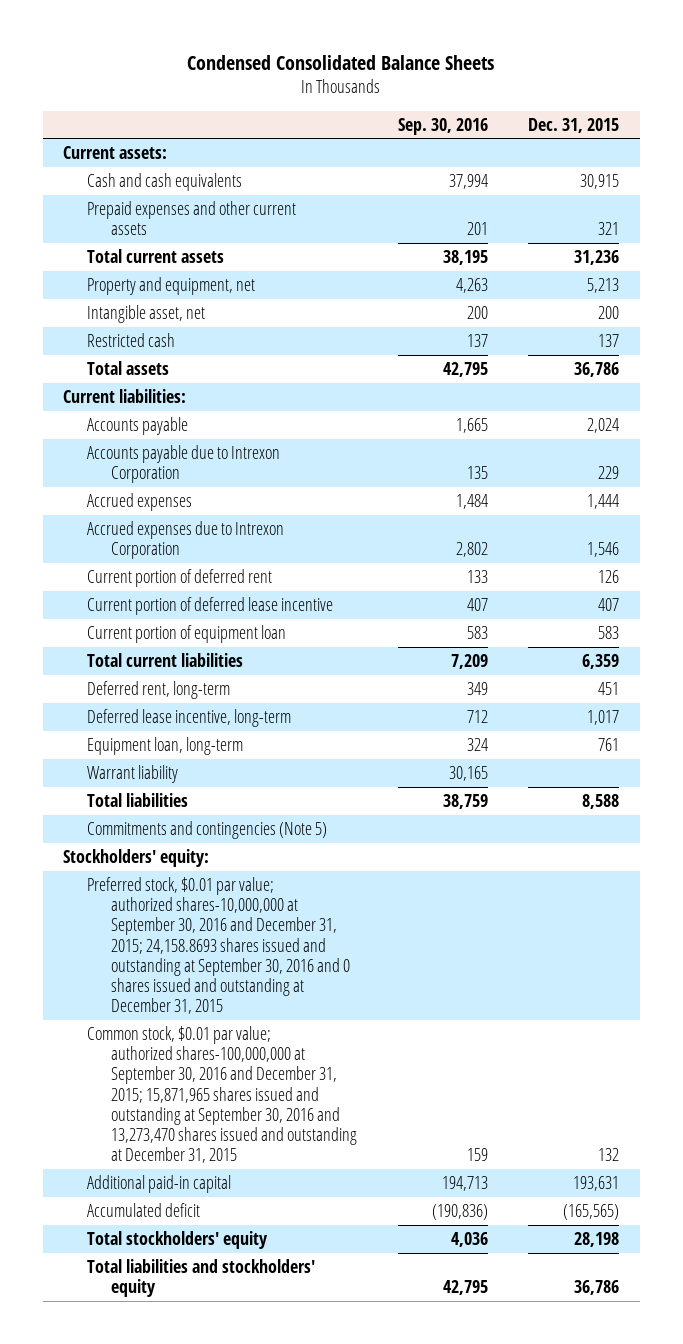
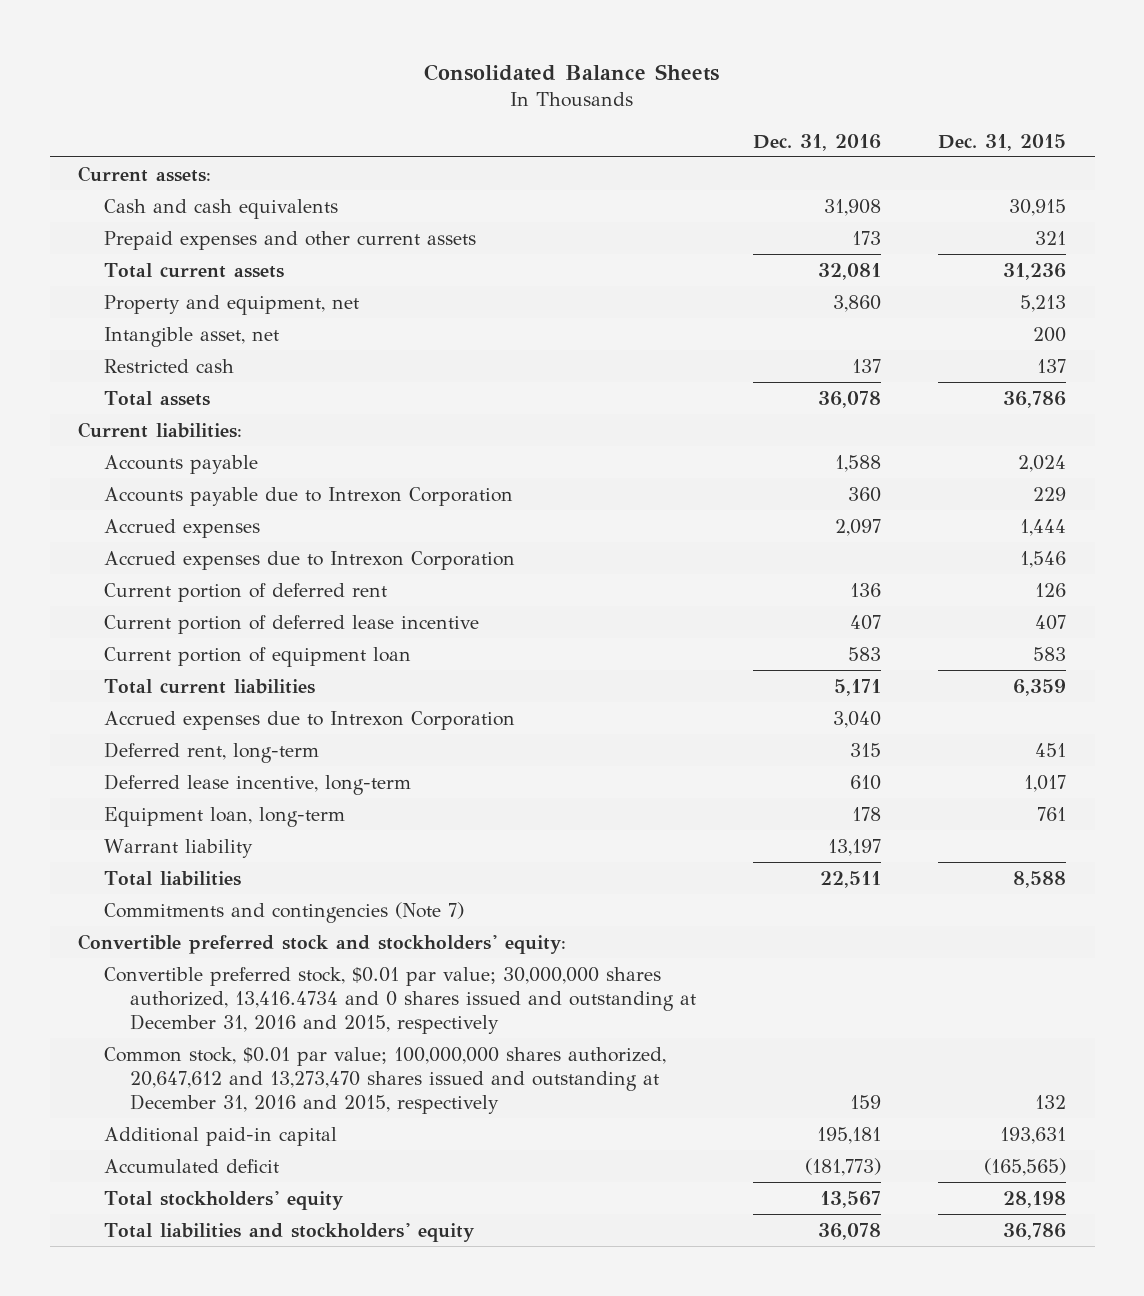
- Condensed Consolidated Balance Sheets
+ Consolidated Balance Sheets
- | Sep. 30, 2016 | Dec. 31, 2015
+ | Dec. 31, 2016 | Dec. 31, 2015
+ Accrued expenses due to Intrexon Corporation | 3,040 |
- Commitments and contingencies (Note 5)
- Stockholders' equity:
- Preferred stock, $0.01 par value; authorized shares-10,000,000 at September 30, 2016 and December 31, 2015; 24,158.8693 shares issued and outstanding at September 30, 2016 and 0 shares issued and outstanding at December 31, 2015
- Common stock, $0.01 par value; authorized shares-100,000,000 at September 30, 2016 and December 31, 2015; 15,871,965 shares issued and outstanding at September 30, 2016 and 13,273,470 shares issued and outstanding at December 31, 2015 | 159 | 132
+ Commitments and contingencies (Note 7)
+ Convertible preferred stock and stockholders' equity:
+ Convertible preferred stock, $0.01 par value; 30,000,000 shares authorized, 13,416.4734 and 0 shares issued and outstanding at December 31, 2016 and 2015, respectively
+ Common stock, $0.01 par value; 100,000,000 shares authorized, 20,647,612 and 13,273,470 shares issued and outstanding at December 31, 2016 and 2015, respectively | 159 | 132

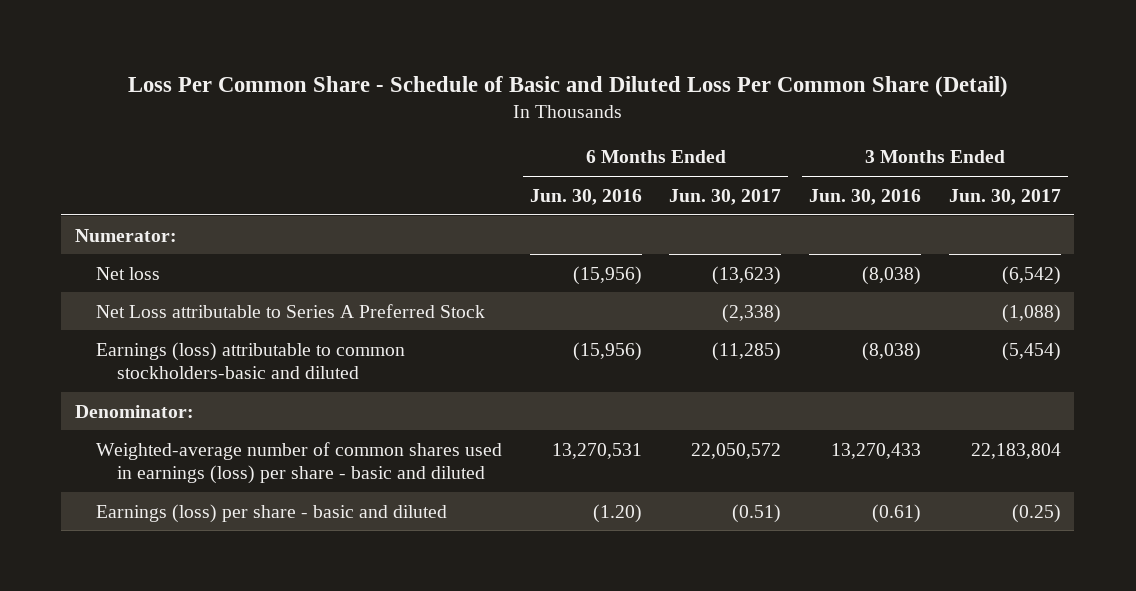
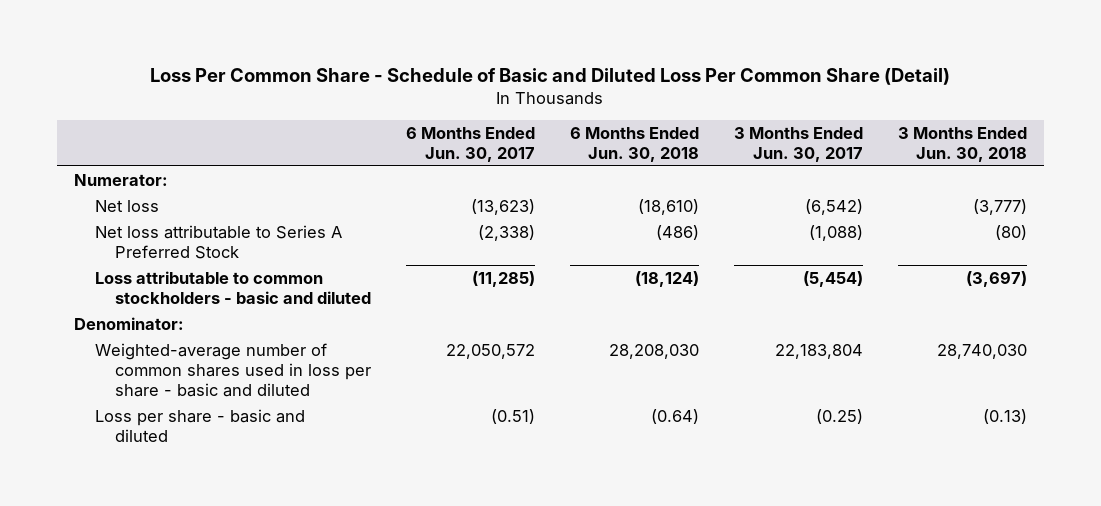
- | 6 Months Ended Jun. 30, 2016 | 6 Months Ended Jun. 30, 2017 | 3 Months Ended Jun. 30, 2016 | 3 Months Ended Jun. 30, 2017
+ | 6 Months Ended Jun. 30, 2017 | 6 Months Ended Jun. 30, 2018 | 3 Months Ended Jun. 30, 2017 | 3 Months Ended Jun. 30, 2018
- Net Loss attributable to Series A Preferred Stock | | (2,338) | | (1,088)
- Earnings (loss) attributable to common stockholders-basic and diluted | (15,956) | (11,285) | (8,038) | (5,454)
+ Net loss attributable to Series A Preferred Stock | (2,338) | (486) | (1,088) | (80)
+ Loss attributable to common stockholders - basic and diluted | (11,285) | (18,124) | (5,454) | (3,697)
- Weighted-average number of common shares used in earnings (loss) per share - basic and diluted | 13,270,531 | 22,050,572 | 13,270,433 | 22,183,804
- Earnings (loss) per share - basic and diluted | (1.20) | (0.51) | (0.61) | (0.25)
+ Weighted-average number of common shares used in loss per share - basic and diluted | 22,050,572 | 28,208,030 | 22,183,804 | 28,740,030
+ Loss per share - basic and diluted | (0.51) | (0.64) | (0.25) | (0.13)

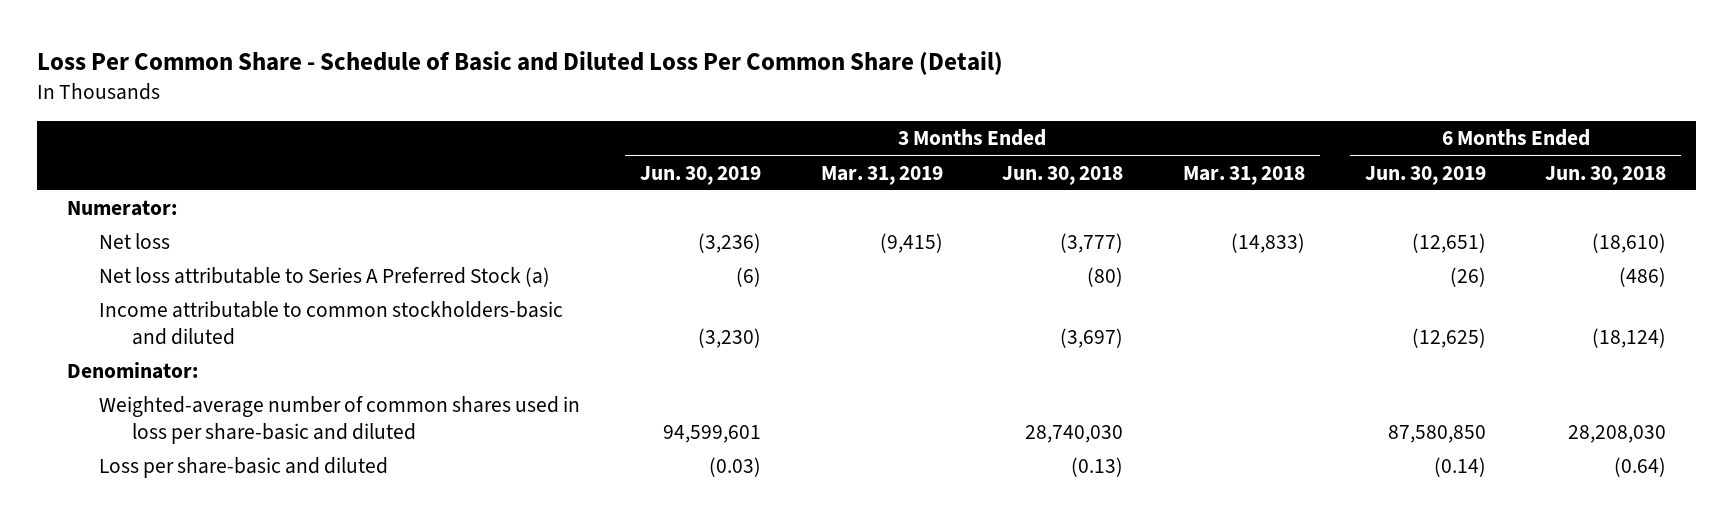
- | 6 Months Ended Jun. 30, 2017 | 6 Months Ended Jun. 30, 2018 | 3 Months Ended Jun. 30, 2017 | 3 Months Ended Jun. 30, 2018
+ | 3 Months Ended Jun. 30, 2019 | 3 Months Ended Mar. 31, 2019 | 3 Months Ended Jun. 30, 2018 | 3 Months Ended Mar. 31, 2018 | 6 Months Ended Jun. 30, 2019 | 6 Months Ended Jun. 30, 2018
- Net loss attributable to Series A Preferred Stock | (2,338) | (486) | (1,088) | (80)
- Loss attributable to common stockholders - basic and diluted | (11,285) | (18,124) | (5,454) | (3,697)
+ Net loss attributable to Series A Preferred Stock (a) | (6) | | (80) | | (26) | (486)
+ Income attributable to common stockholders-basic and diluted | (3,230) | | (3,697) | | (12,625) | (18,124)
- Weighted-average number of common shares used in loss per share - basic and diluted | 22,050,572 | 28,208,030 | 22,183,804 | 28,740,030
- Loss per share - basic and diluted | (0.51) | (0.64) | (0.25) | (0.13)
+ Weighted-average number of common shares used in loss per share-basic and diluted | 94,599,601 | | 28,740,030 | | 87,580,850 | 28,208,030
+ Loss per share-basic and diluted | (0.03) | | (0.13) | | (0.14) | (0.64)

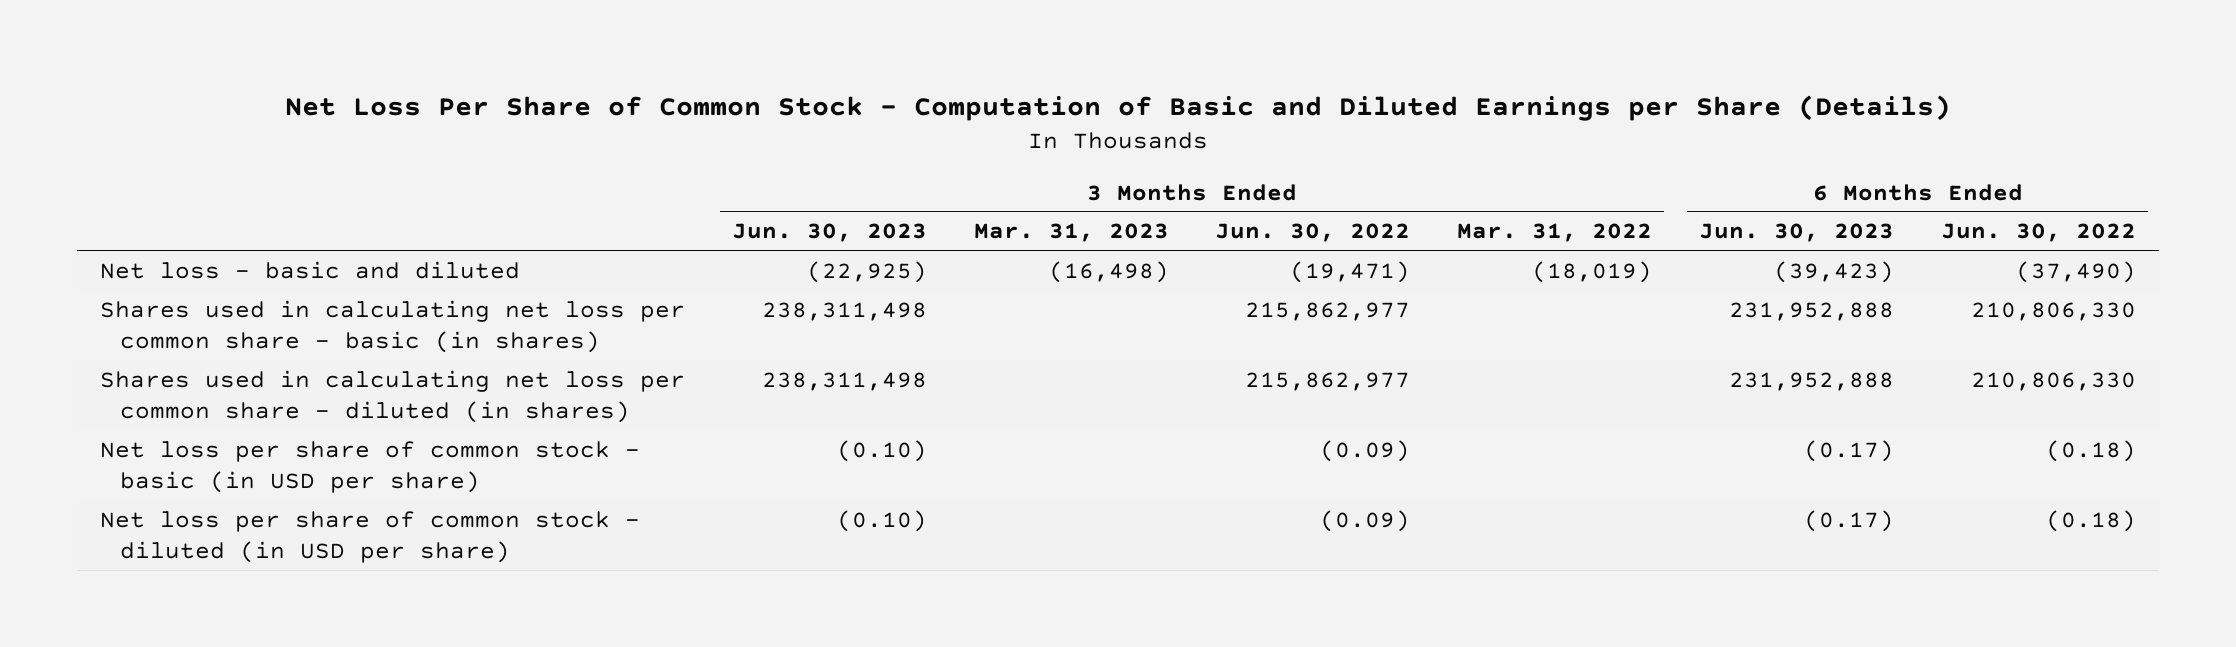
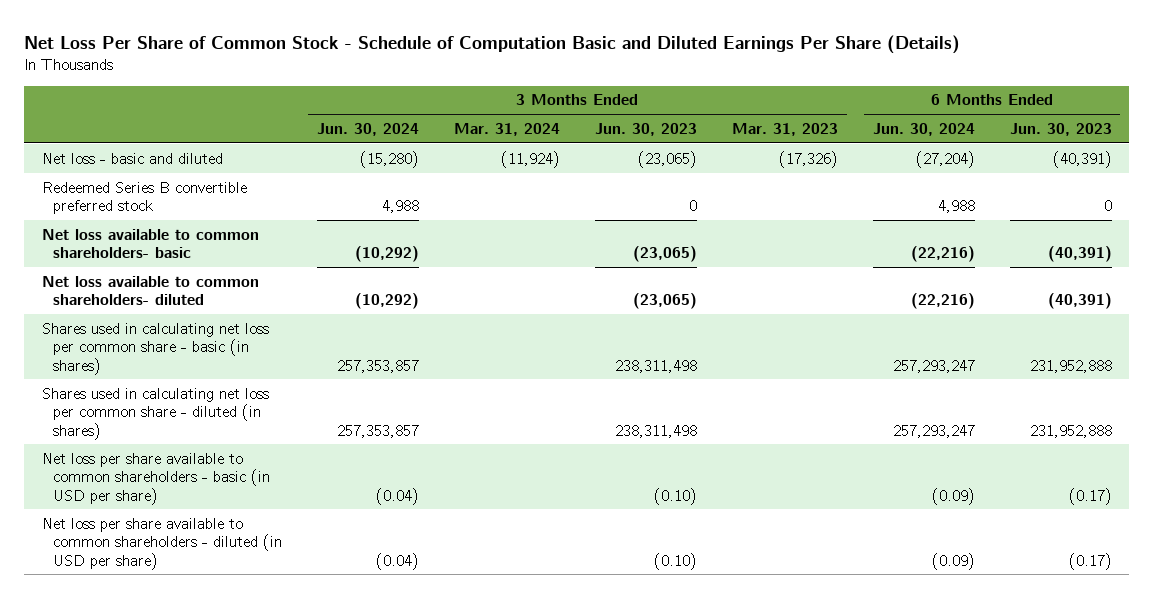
- Net Loss Per Share of Common Stock - Computation of Basic and Diluted Earnings per Share (Details)
+ Net Loss Per Share of Common Stock - Schedule of Computation Basic and Diluted Earnings Per Share (Details)
- | 3 Months Ended Jun. 30, 2023 | 3 Months Ended Mar. 31, 2023 | 3 Months Ended Jun. 30, 2022 | 3 Months Ended Mar. 31, 2022 | 6 Months Ended Jun. 30, 2023 | 6 Months Ended Jun. 30, 2022
+ | 3 Months Ended Jun. 30, 2024 | 3 Months Ended Mar. 31, 2024 | 3 Months Ended Jun. 30, 2023 | 3 Months Ended Mar. 31, 2023 | 6 Months Ended Jun. 30, 2024 | 6 Months Ended Jun. 30, 2023
- Net loss - basic and diluted | (22,925) | (16,498) | (19,471) | (18,019) | (39,423) | (37,490)
+ Net loss - basic and diluted | (15,280) | (11,924) | (23,065) | (17,326) | (27,204) | (40,391)
+ Redeemed Series B convertible preferred stock | 4,988 | | 0 | | 4,988 | 0
+ Net loss available to common shareholders- basic | (10,292) | | (23,065) | | (22,216) | (40,391)
+ Net loss available to common shareholders- diluted | (10,292) | | (23,065) | | (22,216) | (40,391)
- Net loss per share of common stock - basic (in USD per share) | (0.10) | | (0.09) | | (0.17) | (0.18)
- Net loss per share of common stock - diluted (in USD per share) | (0.10) | | (0.09) | | (0.17) | (0.18)
+ Net loss per share available to common shareholders - basic (in USD per share) | (0.04) | | (0.10) | | (0.09) | (0.17)
+ Net loss per share available to common shareholders - diluted (in USD per share) | (0.04) | | (0.10) | | (0.09) | (0.17)

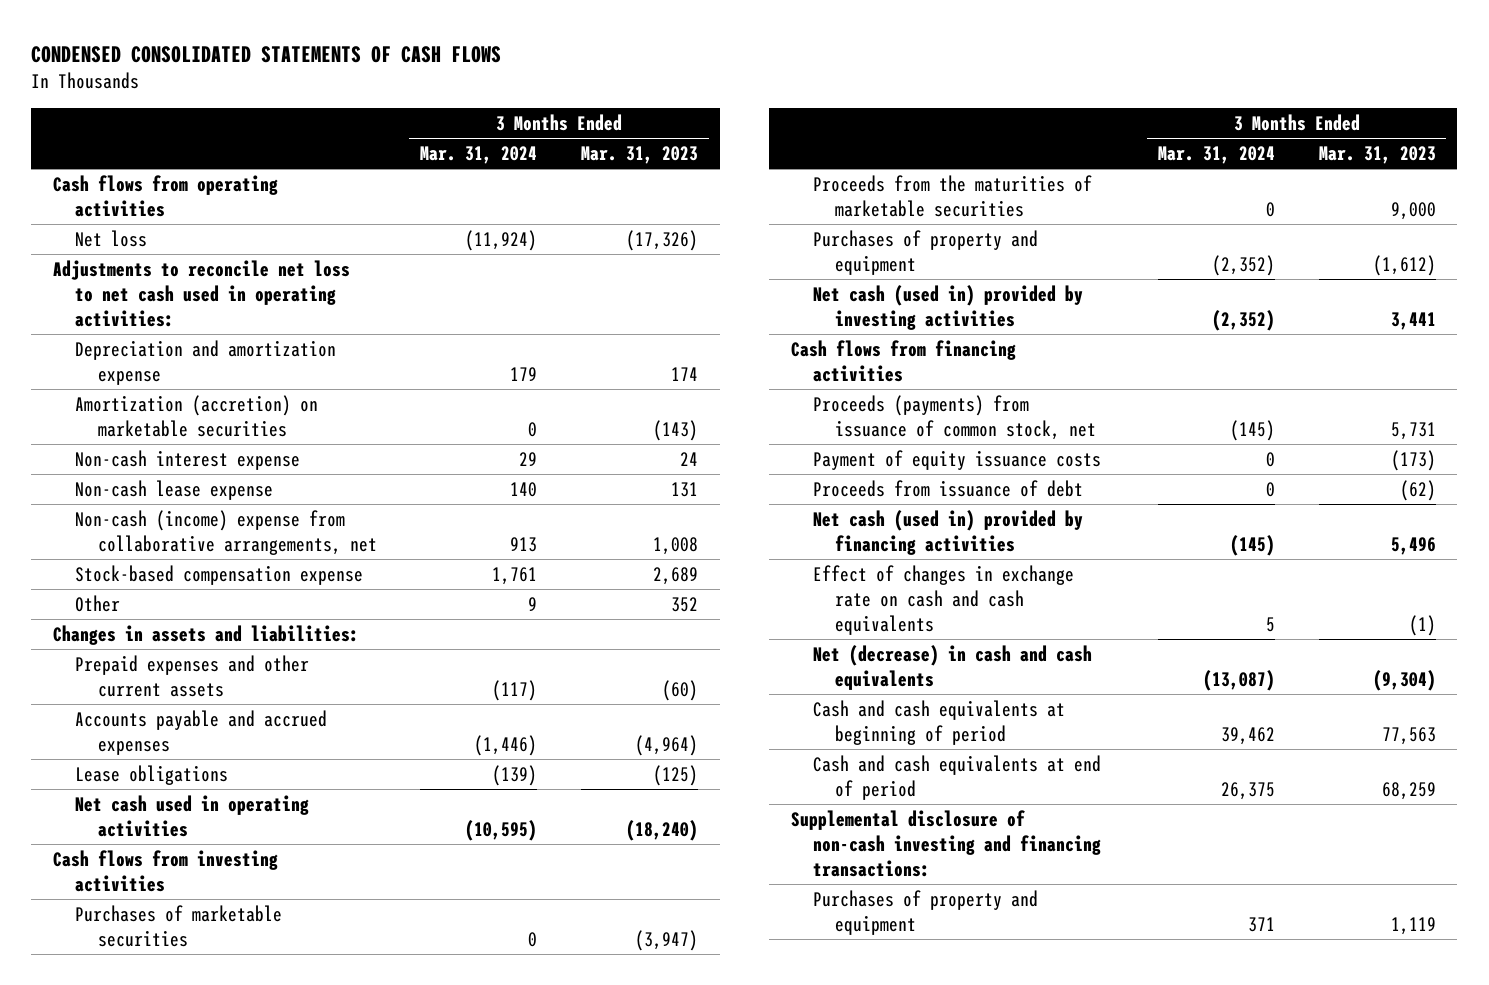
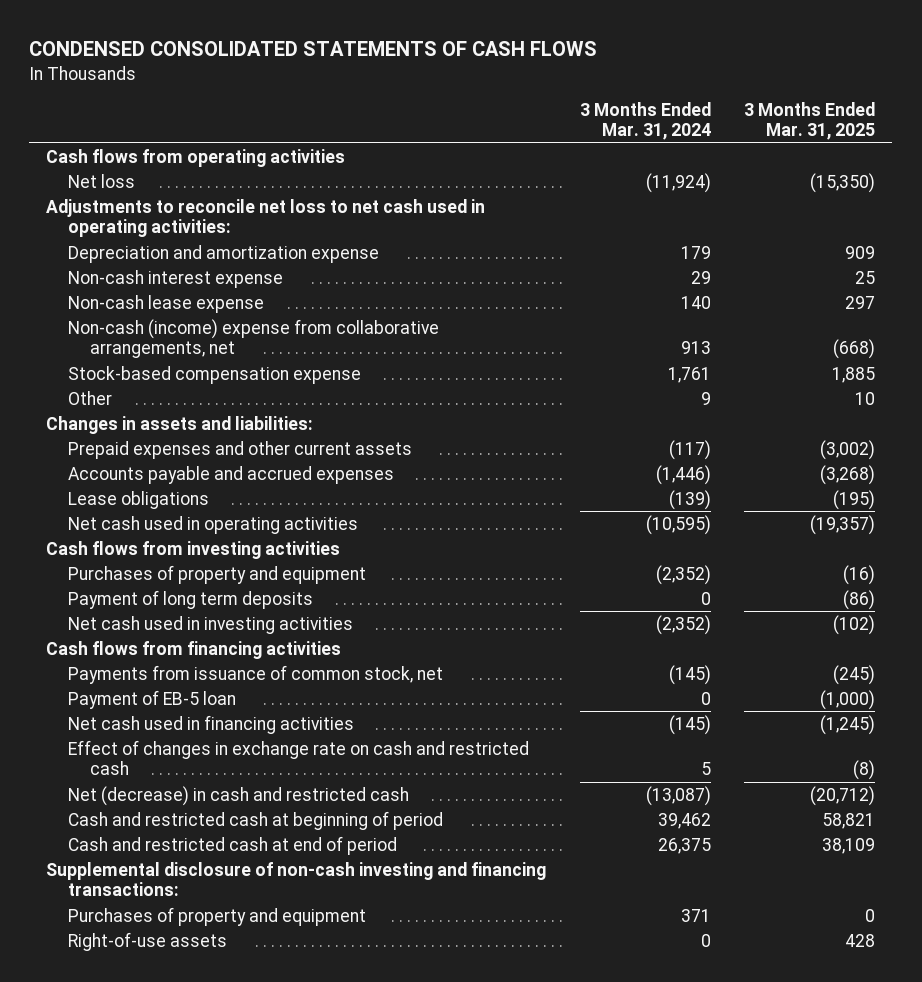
- | 3 Months Ended Mar. 31, 2024 | 3 Months Ended Mar. 31, 2023
+ | 3 Months Ended Mar. 31, 2024 | 3 Months Ended Mar. 31, 2025
- Amortization (accretion) on marketable securities | 0 | (143)
- Purchases of marketable securities | 0 | (3,947)
- Proceeds from the maturities of marketable securities | 0 | 9,000
- Net cash (used in) provided by investing activities | (2,352) | 3,441
+ Payment of long term deposits | 0 | (86)
+ Net cash used in investing activities | (2,352) | (102)
- Proceeds (payments) from issuance of common stock, net | (145) | 5,731
- Payment of equity issuance costs | 0 | (173)
- Proceeds from issuance of debt | 0 | (62)
- Net cash (used in) provided by financing activities | (145) | 5,496
- Effect of changes in exchange rate on cash and cash equivalents | 5 | (1)
- Net (decrease) in cash and cash equivalents | (13,087) | (9,304)
- Cash and cash equivalents at beginning of period | 39,462 | 77,563
- Cash and cash equivalents at end of period | 26,375 | 68,259
+ Payments from issuance of common stock, net | (145) | (245)
+ Payment of EB-5 loan | 0 | (1,000)
+ Net cash used in financing activities | (145) | (1,245)
+ Effect of changes in exchange rate on cash and restricted cash | 5 | (8)
+ Net (decrease) in cash and restricted cash | (13,087) | (20,712)
+ Cash and restricted cash at beginning of period | 39,462 | 58,821
+ Cash and restricted cash at end of period | 26,375 | 38,109
+ Right-of-use assets | 0 | 428

